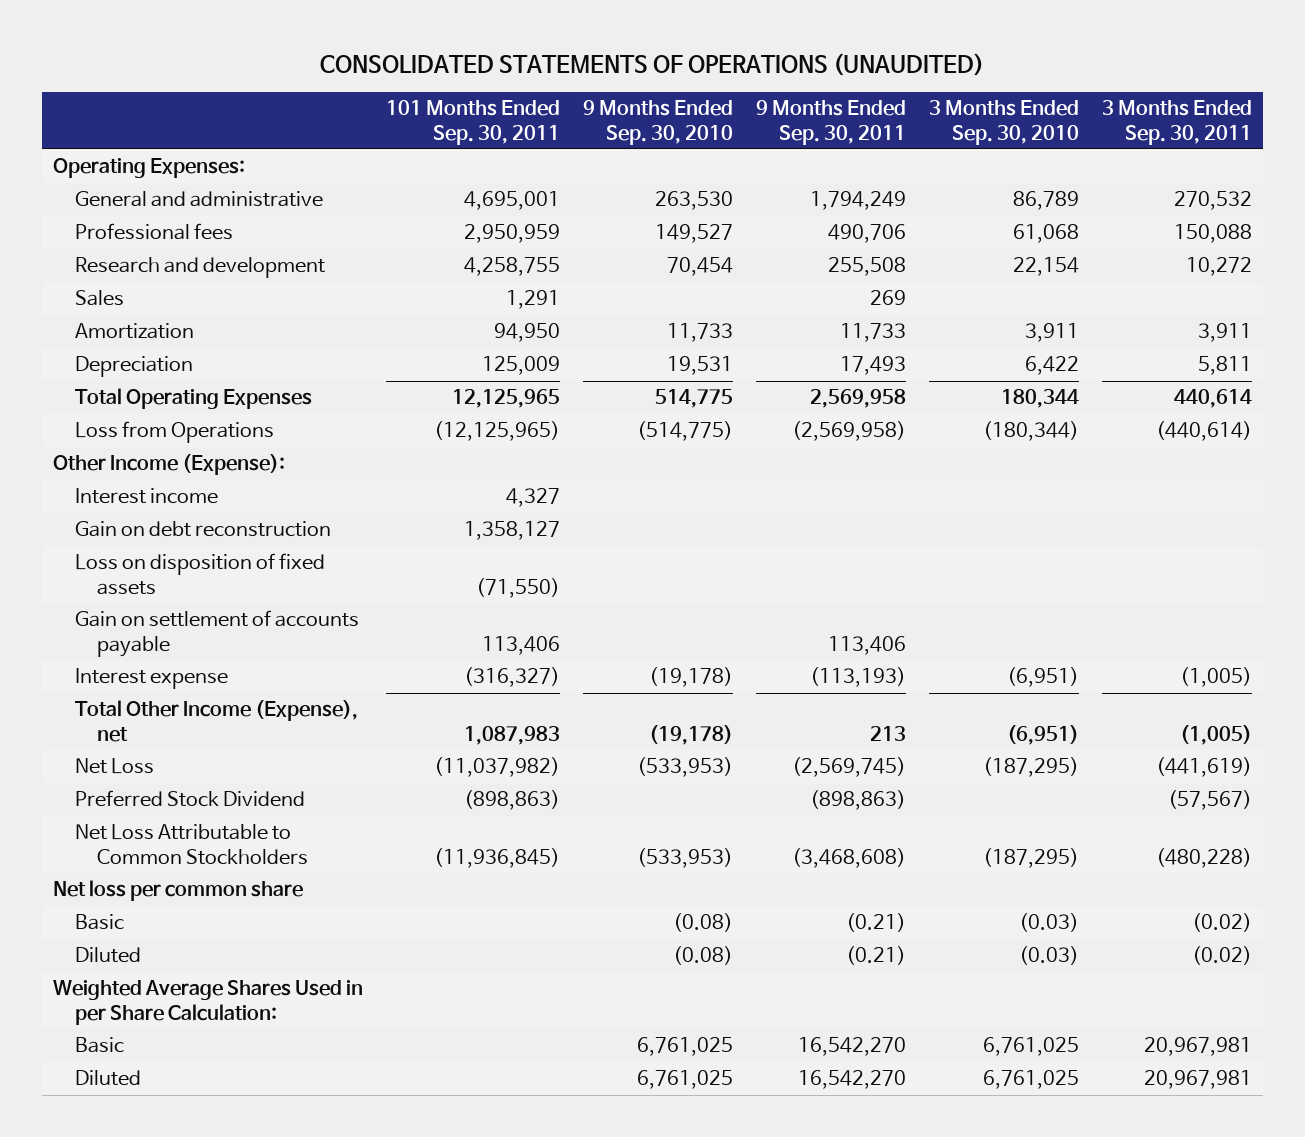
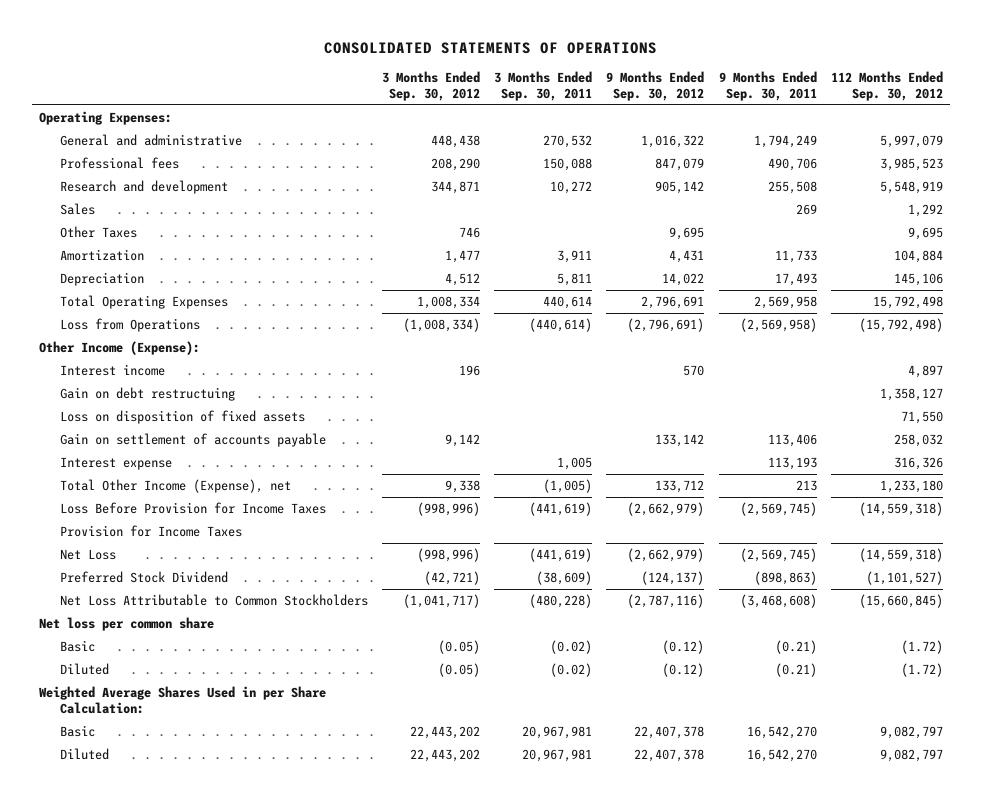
- CONSOLIDATED STATEMENTS OF OPERATIONS (UNAUDITED)
+ CONSOLIDATED STATEMENTS OF OPERATIONS
- | 101 Months Ended Sep. 30, 2011 | 9 Months Ended Sep. 30, 2010 | 9 Months Ended Sep. 30, 2011 | 3 Months Ended Sep. 30, 2010 | 3 Months Ended Sep. 30, 2011
+ | 3 Months Ended Sep. 30, 2012 | 3 Months Ended Sep. 30, 2011 | 9 Months Ended Sep. 30, 2012 | 9 Months Ended Sep. 30, 2011 | 112 Months Ended Sep. 30, 2012
+ Other Taxes | 746 | | 9,695 | | 9,695
- Gain on debt reconstruction | 1,358,127 | | | |
+ Gain on debt restructuing | | | | | 1,358,127
- Interest expense | (316,327) | (19,178) | (113,193) | (6,951) | (1,005)
+ Interest expense | | 1,005 | | 113,193 | 316,326
+ Loss Before Provision for Income Taxes | (998,996) | (441,619) | (2,662,979) | (2,569,745) | (14,559,318)
+ Provision for Income Taxes
- Preferred Stock Dividend | (898,863) | | (898,863) | | (57,567)
+ Preferred Stock Dividend | (42,721) | (38,609) | (124,137) | (898,863) | (1,101,527)

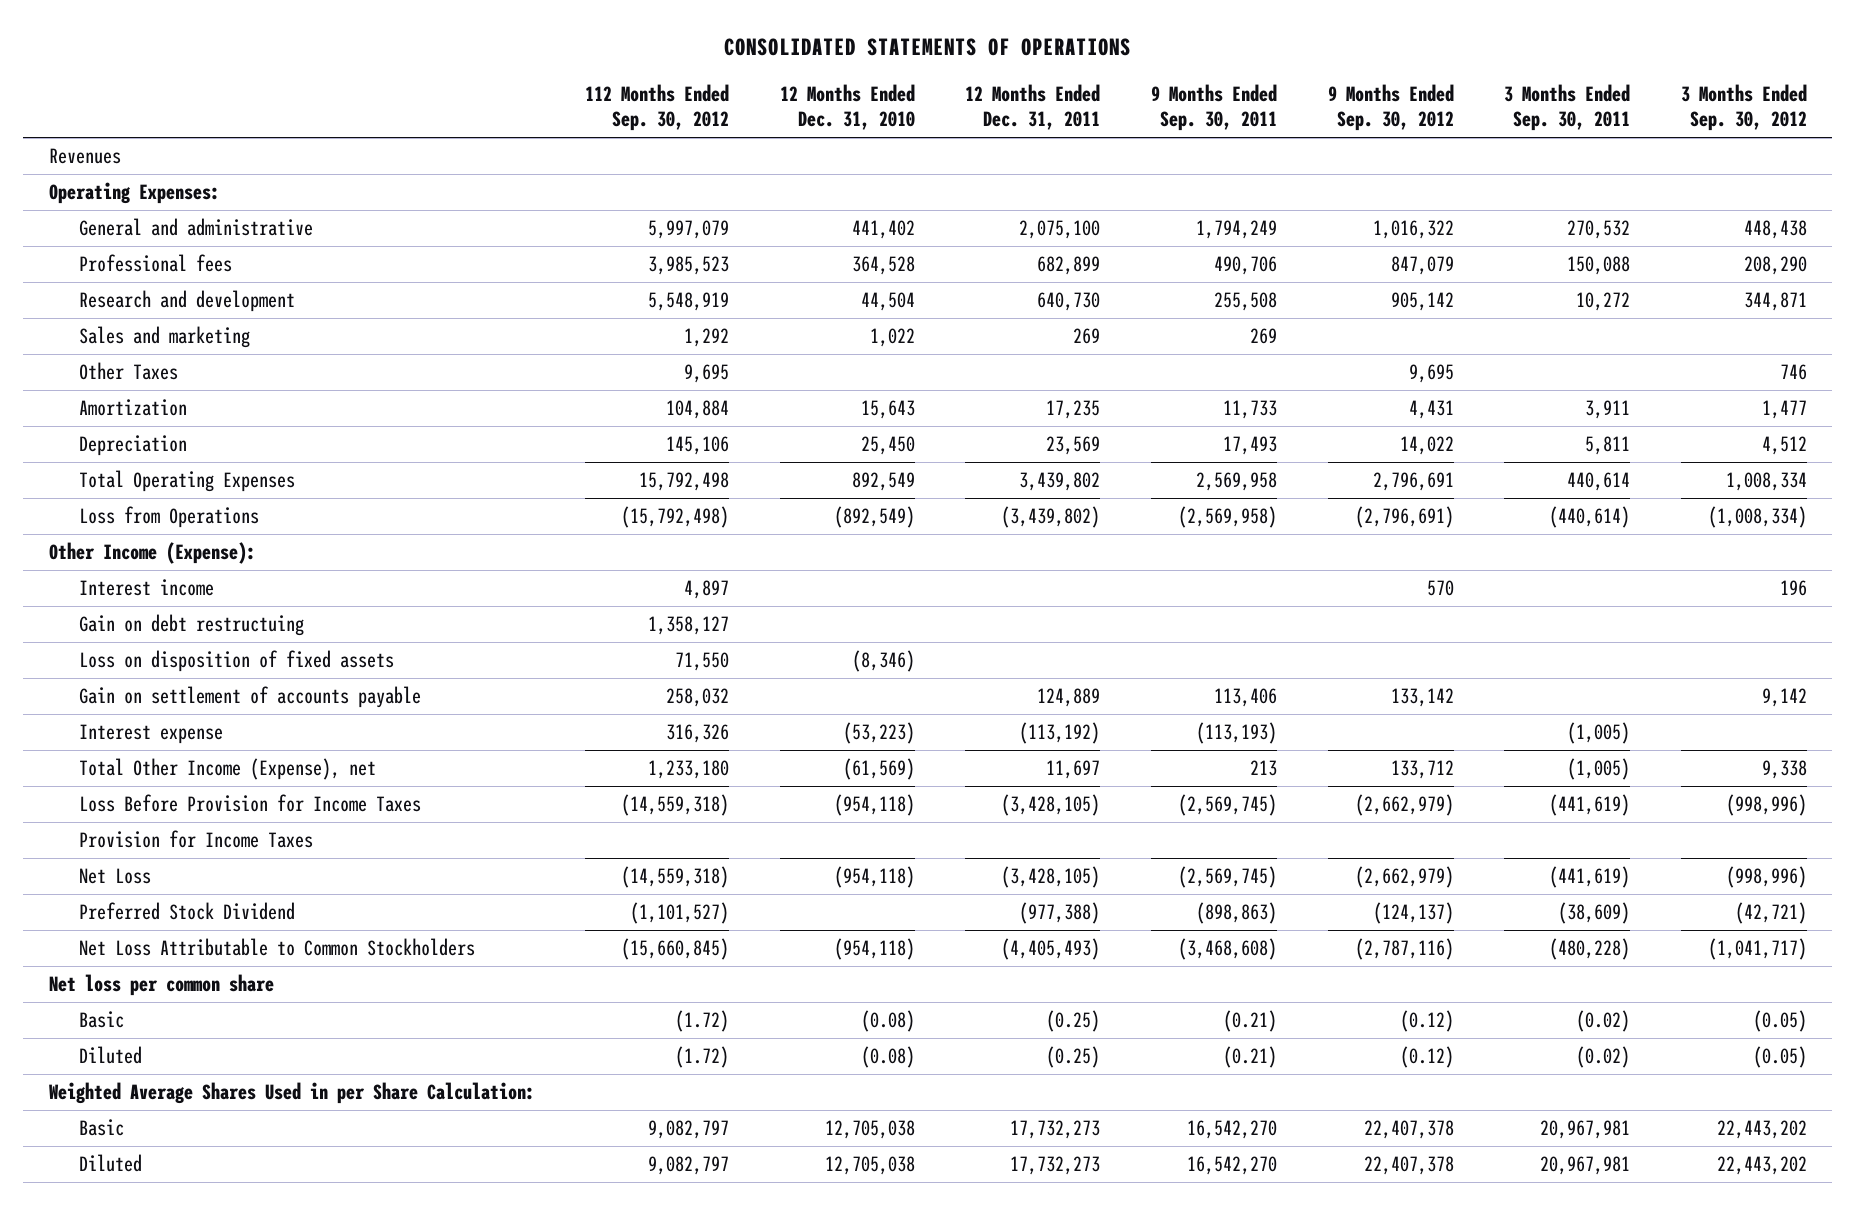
- | 3 Months Ended Sep. 30, 2012 | 3 Months Ended Sep. 30, 2011 | 9 Months Ended Sep. 30, 2012 | 9 Months Ended Sep. 30, 2011 | 112 Months Ended Sep. 30, 2012
+ | 112 Months Ended Sep. 30, 2012 | 12 Months Ended Dec. 31, 2010 | 12 Months Ended Dec. 31, 2011 | 9 Months Ended Sep. 30, 2011 | 9 Months Ended Sep. 30, 2012 | 3 Months Ended Sep. 30, 2011 | 3 Months Ended Sep. 30, 2012
+ Revenues
- Sales | | | | 269 | 1,292
+ Sales and marketing | 1,292 | 1,022 | 269 | 269 | | |
- Interest expense | | 1,005 | | 113,193 | 316,326
+ Interest expense | 316,326 | (53,223) | (113,192) | (113,193) | | (1,005) |

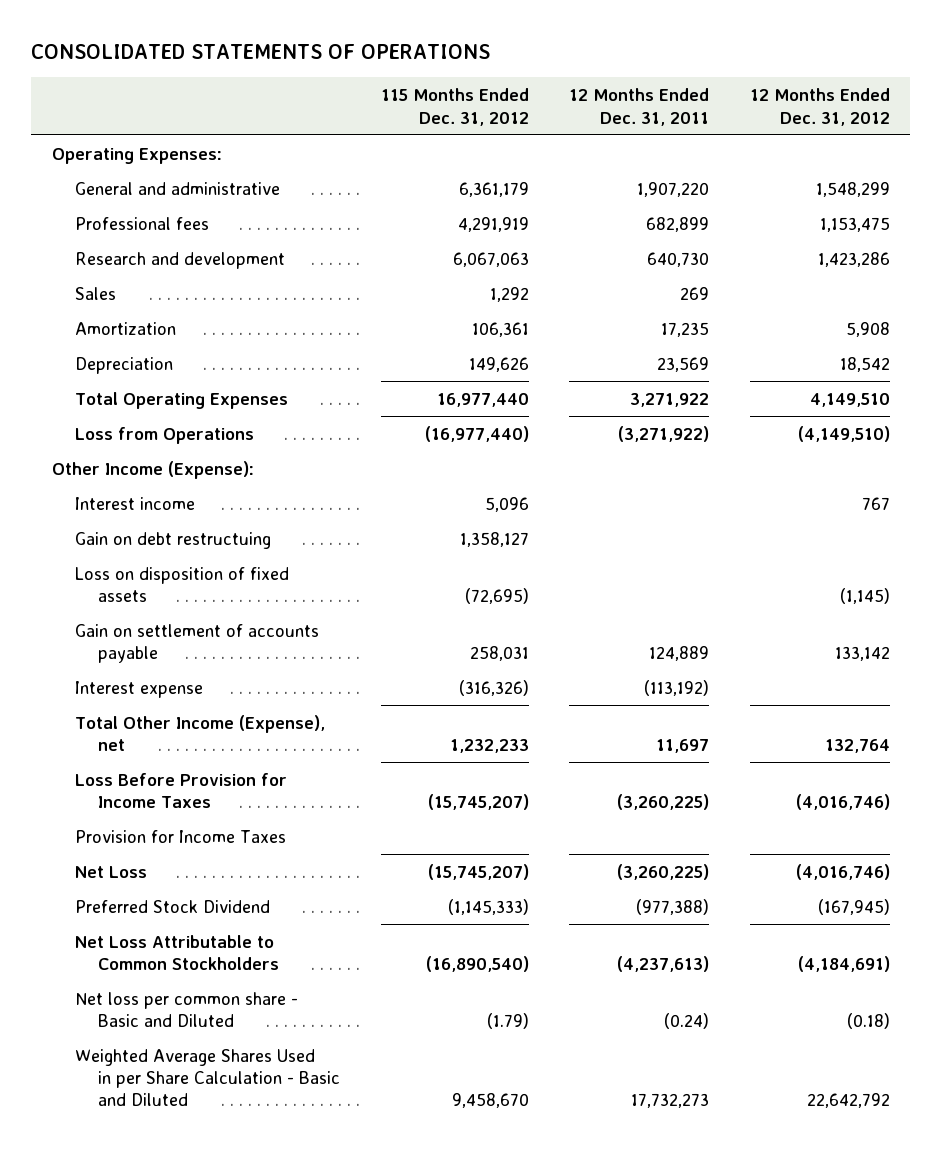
- | 112 Months Ended Sep. 30, 2012 | 12 Months Ended Dec. 31, 2010 | 12 Months Ended Dec. 31, 2011 | 9 Months Ended Sep. 30, 2011 | 9 Months Ended Sep. 30, 2012 | 3 Months Ended Sep. 30, 2011 | 3 Months Ended Sep. 30, 2012
+ | 115 Months Ended Dec. 31, 2012 | 12 Months Ended Dec. 31, 2011 | 12 Months Ended Dec. 31, 2012
- Revenues
- General and administrative | 5,997,079 | 441,402 | 2,075,100 | 1,794,249 | 1,016,322 | 270,532 | 448,438
+ General and administrative | 6,361,179 | 1,907,220 | 1,548,299
- Sales and marketing | 1,292 | 1,022 | 269 | 269 | | |
- Other Taxes | 9,695 | | | | 9,695 | | 746
+ Sales | 1,292 | 269 |
- Total Operating Expenses | 15,792,498 | 892,549 | 3,439,802 | 2,569,958 | 2,796,691 | 440,614 | 1,008,334
- Loss from Operations | (15,792,498) | (892,549) | (3,439,802) | (2,569,958) | (2,796,691) | (440,614) | (1,008,334)
+ Total Operating Expenses | 16,977,440 | 3,271,922 | 4,149,510
+ Loss from Operations | (16,977,440) | (3,271,922) | (4,149,510)
- Loss Before Provision for Income Taxes | (14,559,318) | (954,118) | (3,428,105) | (2,569,745) | (2,662,979) | (441,619) | (998,996)
+ Loss Before Provision for Income Taxes | (15,745,207) | (3,260,225) | (4,016,746)
- Net Loss | (14,559,318) | (954,118) | (3,428,105) | (2,569,745) | (2,662,979) | (441,619) | (998,996)
+ Net Loss | (15,745,207) | (3,260,225) | (4,016,746)
- Net Loss Attributable to Common Stockholders | (15,660,845) | (954,118) | (4,405,493) | (3,468,608) | (2,787,116) | (480,228) | (1,041,717)
- Net loss per common share
- Basic | (1.72) | (0.08) | (0.25) | (0.21) | (0.12) | (0.02) | (0.05)
- Diluted | (1.72) | (0.08) | (0.25) | (0.21) | (0.12) | (0.02) | (0.05)
- Weighted Average Shares Used in per Share Calculation:
- Basic | 9,082,797 | 12,705,038 | 17,732,273 | 16,542,270 | 22,407,378 | 20,967,981 | 22,443,202
- Diluted | 9,082,797 | 12,705,038 | 17,732,273 | 16,542,270 | 22,407,378 | 20,967,981 | 22,443,202
+ Net Loss Attributable to Common Stockholders | (16,890,540) | (4,237,613) | (4,184,691)
+ Net loss per common share - Basic and Diluted | (1.79) | (0.24) | (0.18)
+ Weighted Average Shares Used in per Share Calculation - Basic and Diluted | 9,458,670 | 17,732,273 | 22,642,792

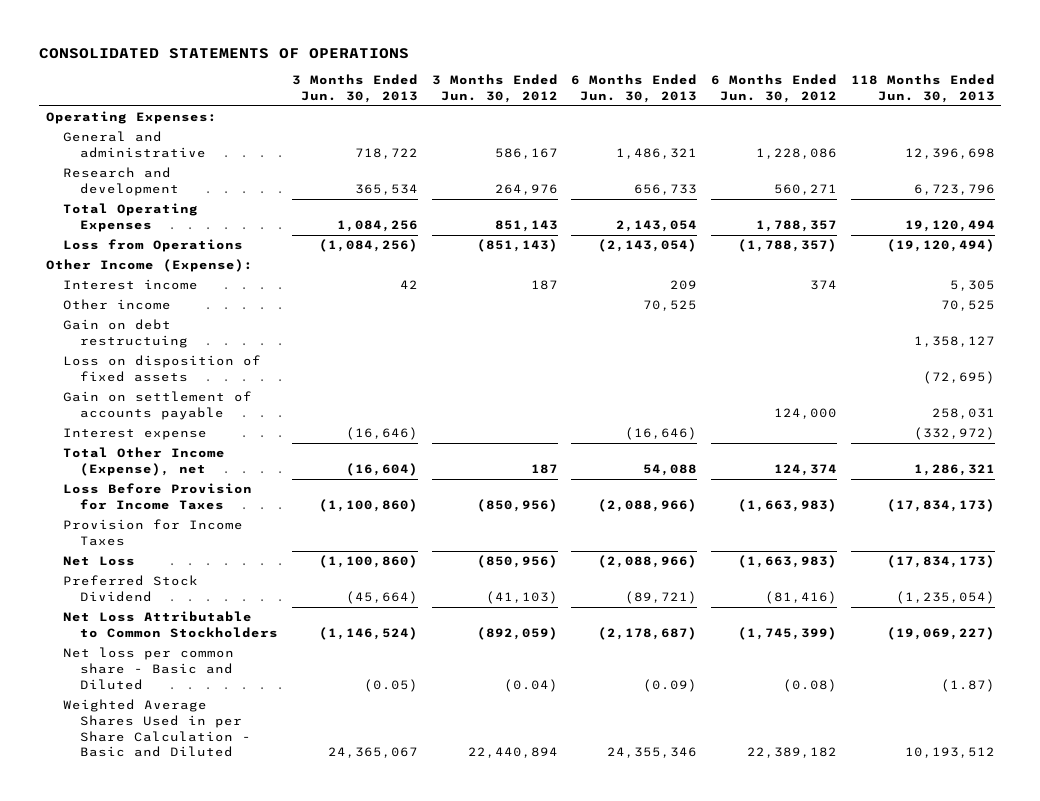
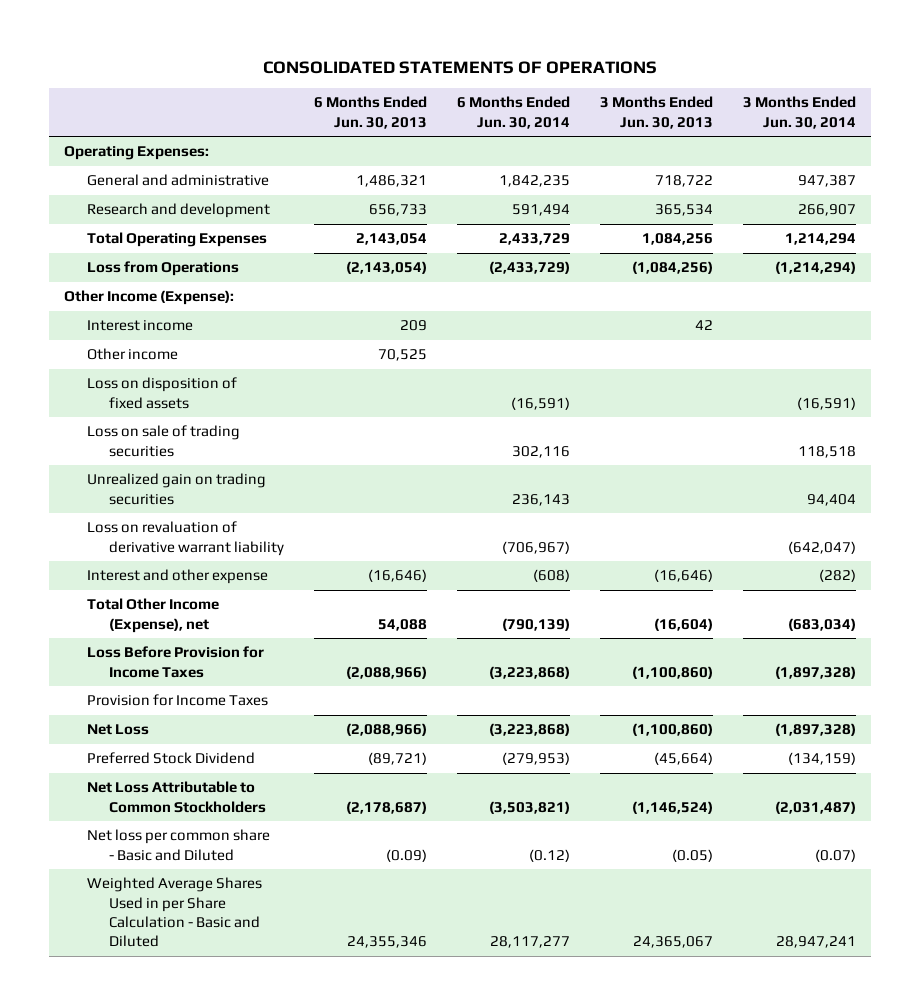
- | 3 Months Ended Jun. 30, 2013 | 3 Months Ended Jun. 30, 2012 | 6 Months Ended Jun. 30, 2013 | 6 Months Ended Jun. 30, 2012 | 118 Months Ended Jun. 30, 2013
+ | 6 Months Ended Jun. 30, 2013 | 6 Months Ended Jun. 30, 2014 | 3 Months Ended Jun. 30, 2013 | 3 Months Ended Jun. 30, 2014
- Gain on debt restructuing | | | | | 1,358,127
- Gain on settlement of accounts payable | | | | 124,000 | 258,031
- Interest expense | (16,646) | | (16,646) | | (332,972)
+ Loss on sale of trading securities | | 302,116 | | 118,518
+ Unrealized gain on trading securities | | 236,143 | | 94,404
+ Loss on revaluation of derivative warrant liability | | (706,967) | | (642,047)
+ Interest and other expense | (16,646) | (608) | (16,646) | (282)

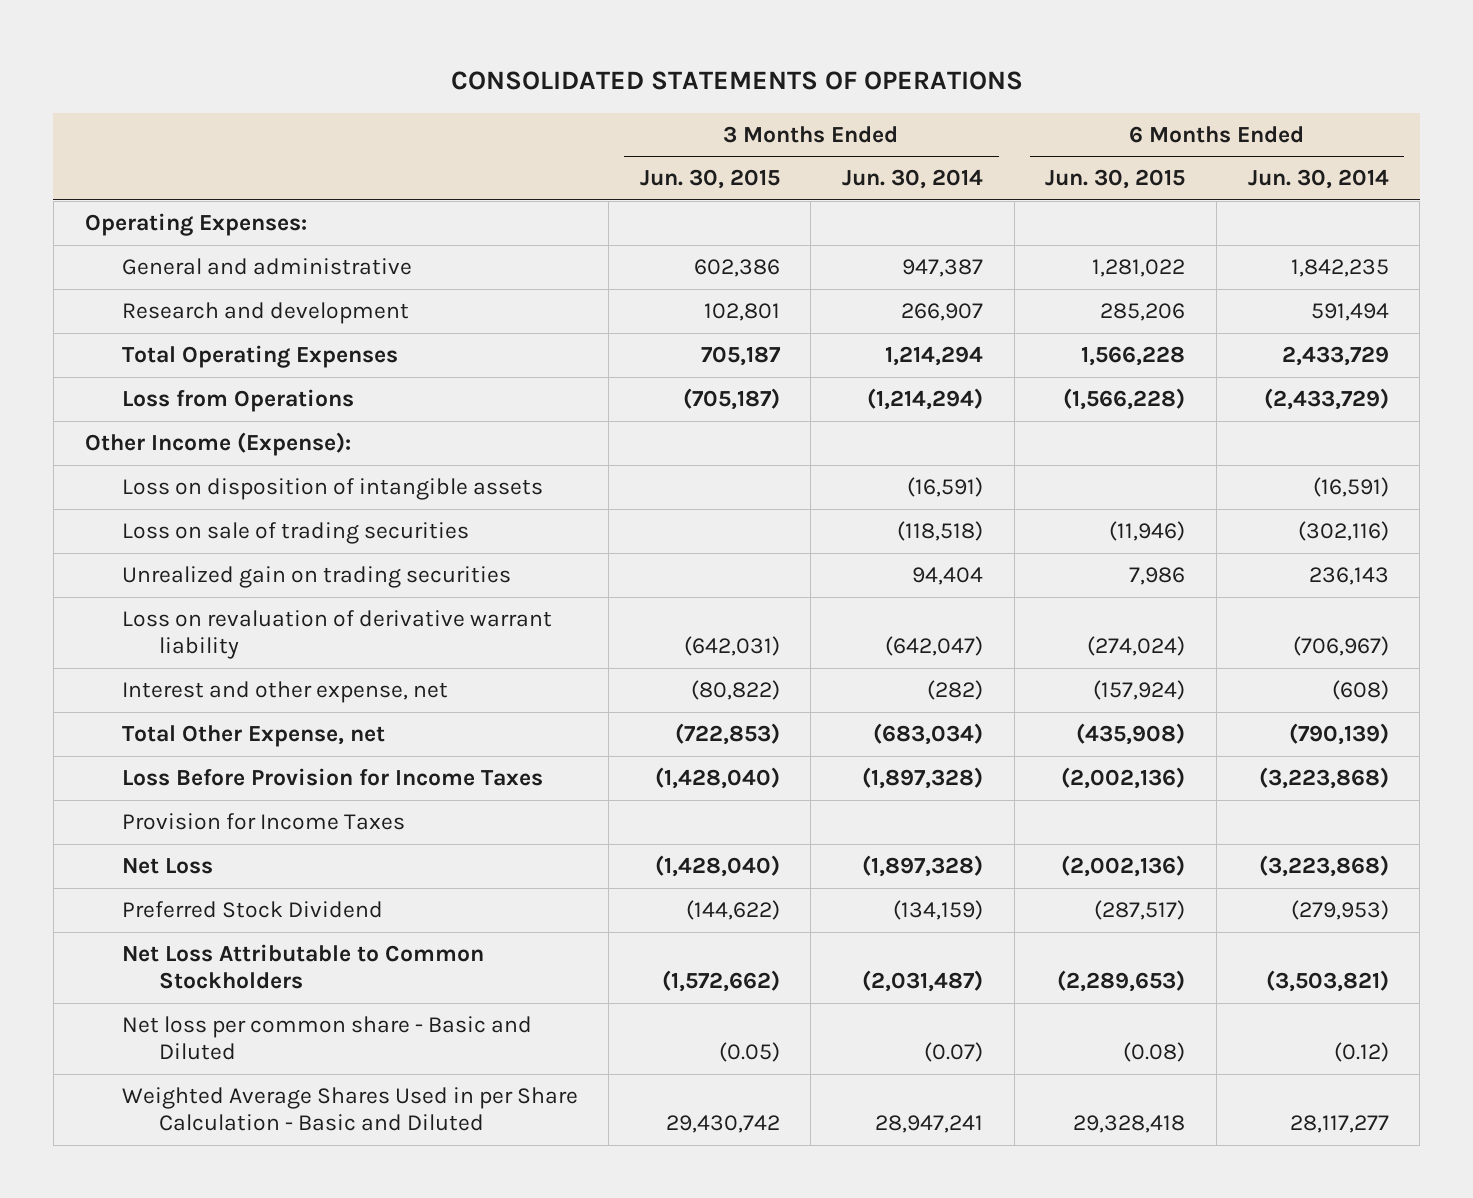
- | 6 Months Ended Jun. 30, 2013 | 6 Months Ended Jun. 30, 2014 | 3 Months Ended Jun. 30, 2013 | 3 Months Ended Jun. 30, 2014
+ | 3 Months Ended Jun. 30, 2015 | 3 Months Ended Jun. 30, 2014 | 6 Months Ended Jun. 30, 2015 | 6 Months Ended Jun. 30, 2014
- Interest income | 209 | | 42 |
- Other income | 70,525 | | |
- Loss on disposition of fixed assets | | (16,591) | | (16,591)
- Loss on sale of trading securities | | 302,116 | | 118,518
+ Loss on disposition of intangible assets | | (16,591) | | (16,591)
+ Loss on sale of trading securities | | (118,518) | (11,946) | (302,116)
- Interest and other expense | (16,646) | (608) | (16,646) | (282)
- Total Other Income (Expense), net | 54,088 | (790,139) | (16,604) | (683,034)
+ Interest and other expense, net | (80,822) | (282) | (157,924) | (608)
+ Total Other Expense, net | (722,853) | (683,034) | (435,908) | (790,139)

